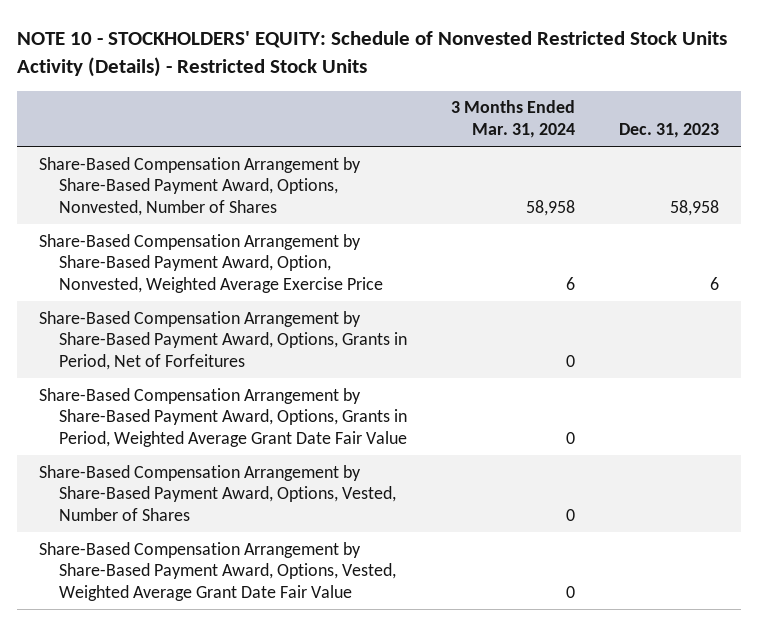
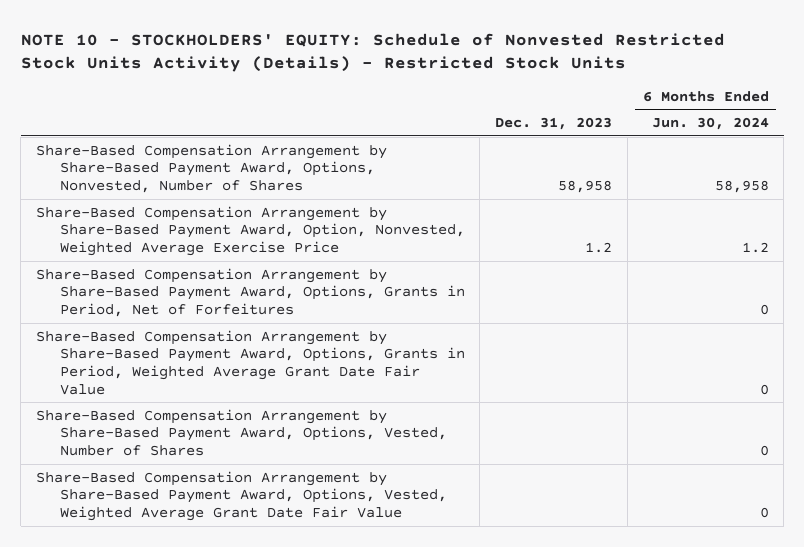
- | 3 Months Ended Mar. 31, 2024 | Dec. 31, 2023
+ | Dec. 31, 2023 | 6 Months Ended Jun. 30, 2024
- Share-Based Compensation Arrangement by Share-Based Payment Award, Option, Nonvested, Weighted Average Exercise Price | 6 | 6
+ Share-Based Compensation Arrangement by Share-Based Payment Award, Option, Nonvested, Weighted Average Exercise Price | 1.2 | 1.2

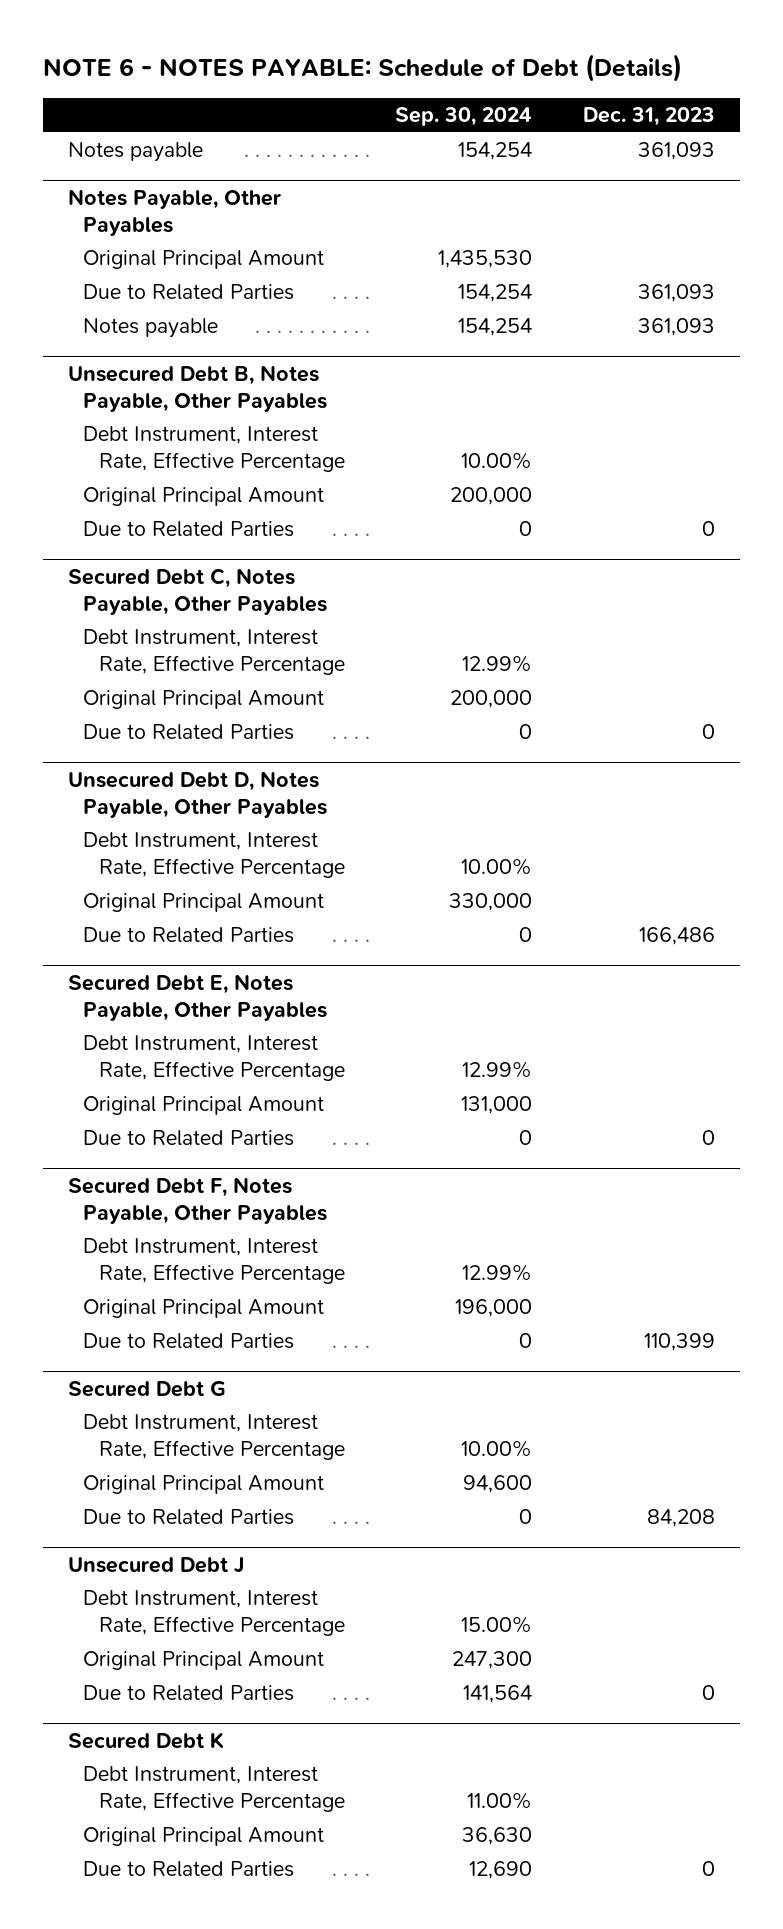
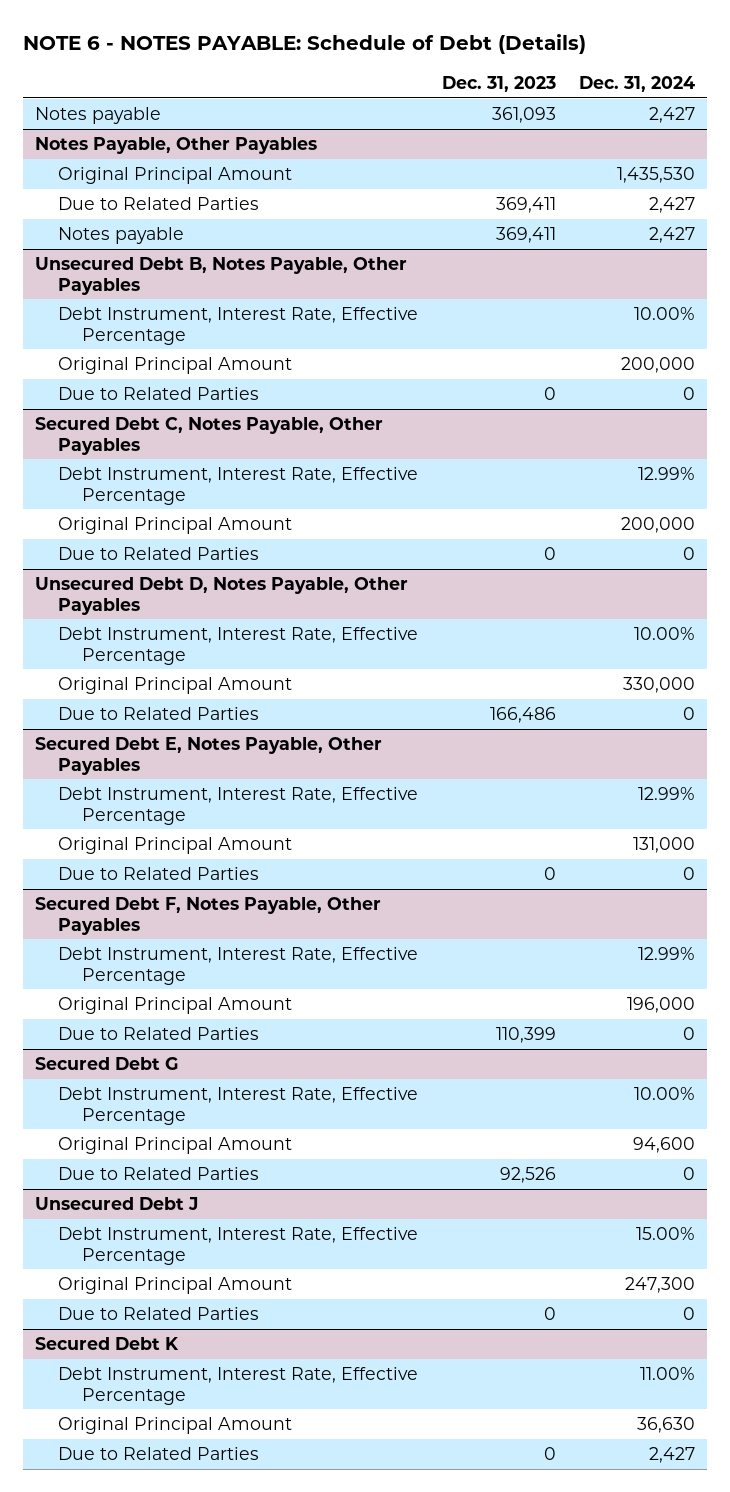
- | Sep. 30, 2024 | Dec. 31, 2023
+ | Dec. 31, 2023 | Dec. 31, 2024
@ Notes Payable, Other Payables
- Due to Related Parties | 154,254 | 361,093
- Notes payable | 154,254 | 361,093
+ Due to Related Parties | 369,411 | 2,427
+ Notes payable | 369,411 | 2,427
@ Secured Debt G
- Due to Related Parties | 0 | 84,208
+ Due to Related Parties | 92,526 | 0

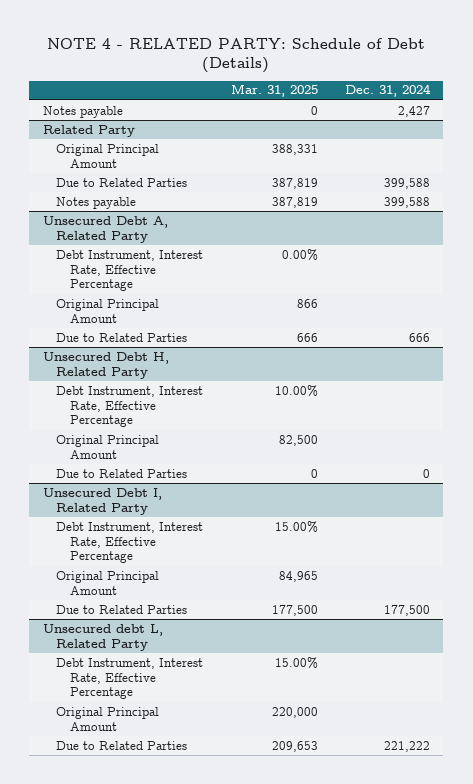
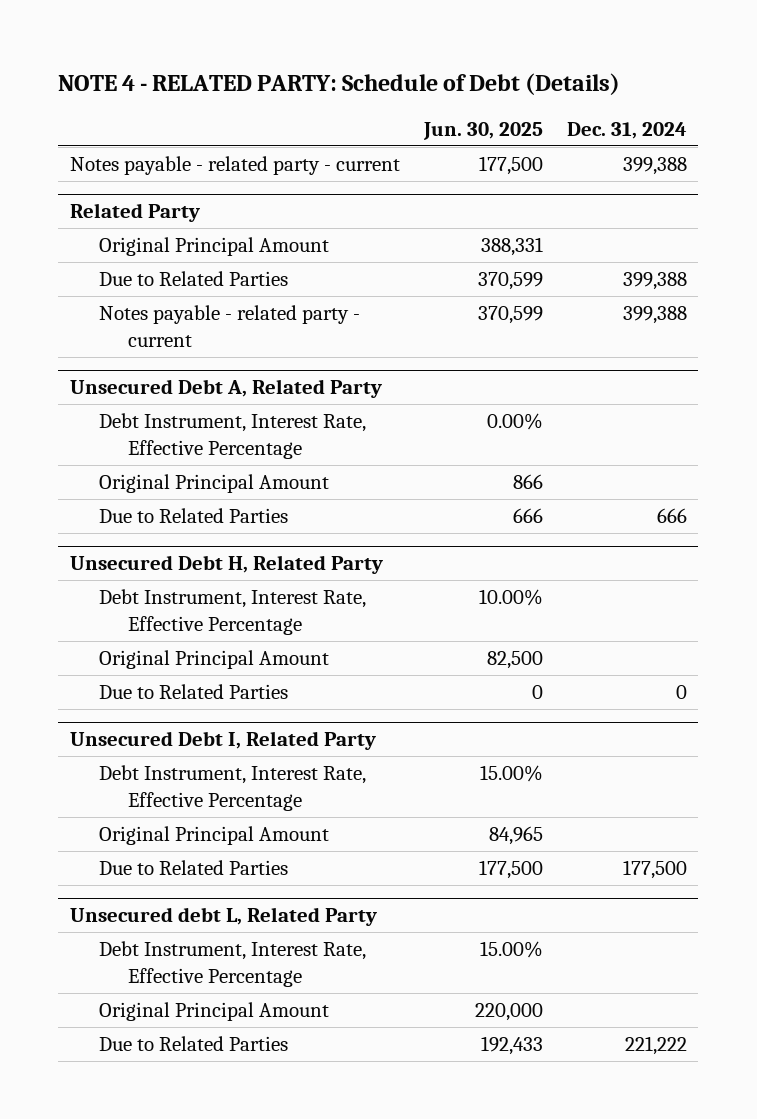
- | Mar. 31, 2025 | Dec. 31, 2024
+ | Jun. 30, 2025 | Dec. 31, 2024
- Notes payable | 0 | 2,427
+ Notes payable - related party - current | 177,500 | 399,388
@ Related Party
- Due to Related Parties | 387,819 | 399,588
- Notes payable | 387,819 | 399,588
+ Due to Related Parties | 370,599 | 399,388
+ Notes payable - related party - current | 370,599 | 399,388

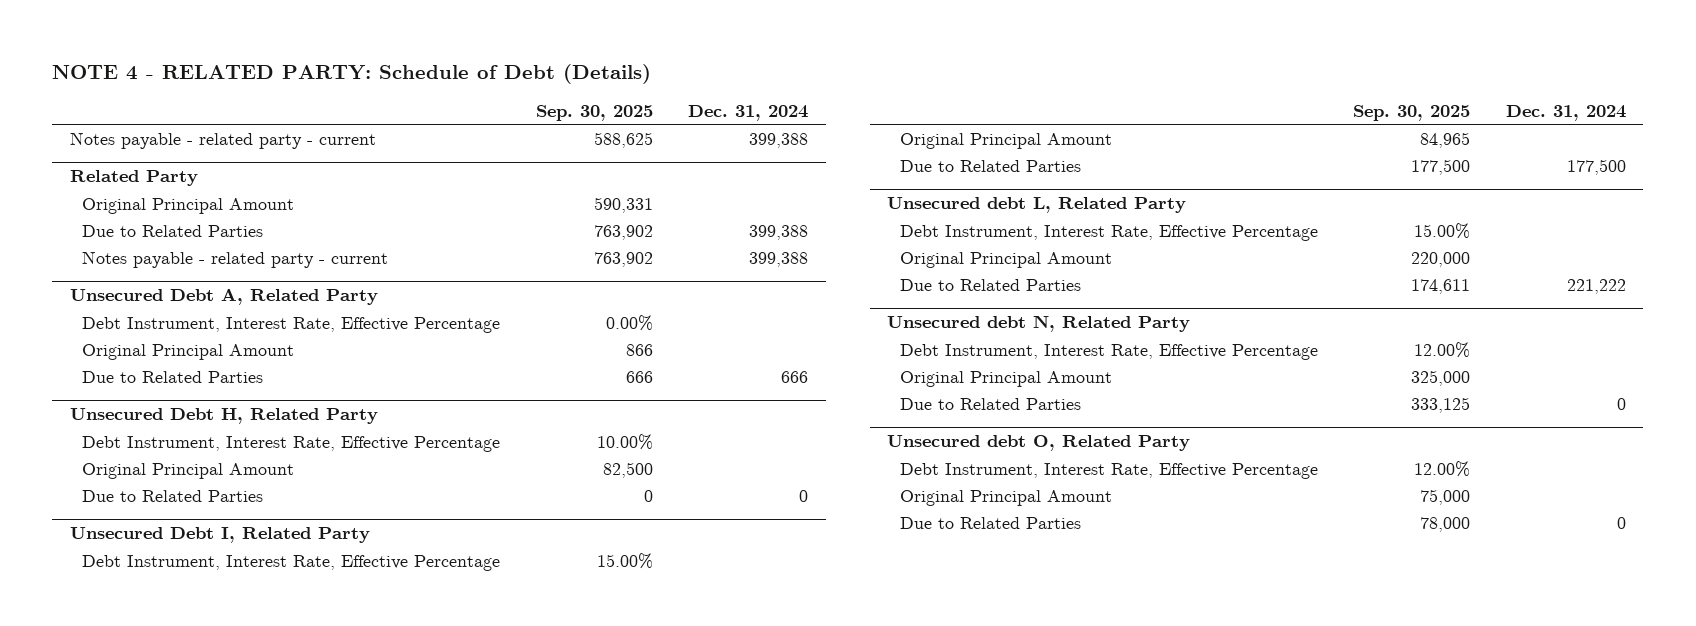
- | Jun. 30, 2025 | Dec. 31, 2024
+ | Sep. 30, 2025 | Dec. 31, 2024
+ Unsecured debt N, Related Party
+ Debt Instrument, Interest Rate, Effective Percentage | 12.00% |
+ Original Principal Amount | 325,000 |
+ Due to Related Parties | 333,125 | 0
+ Unsecured debt O, Related Party
+ Debt Instrument, Interest Rate, Effective Percentage | 12.00% |
+ Original Principal Amount | 75,000 |
+ Due to Related Parties | 78,000 | 0

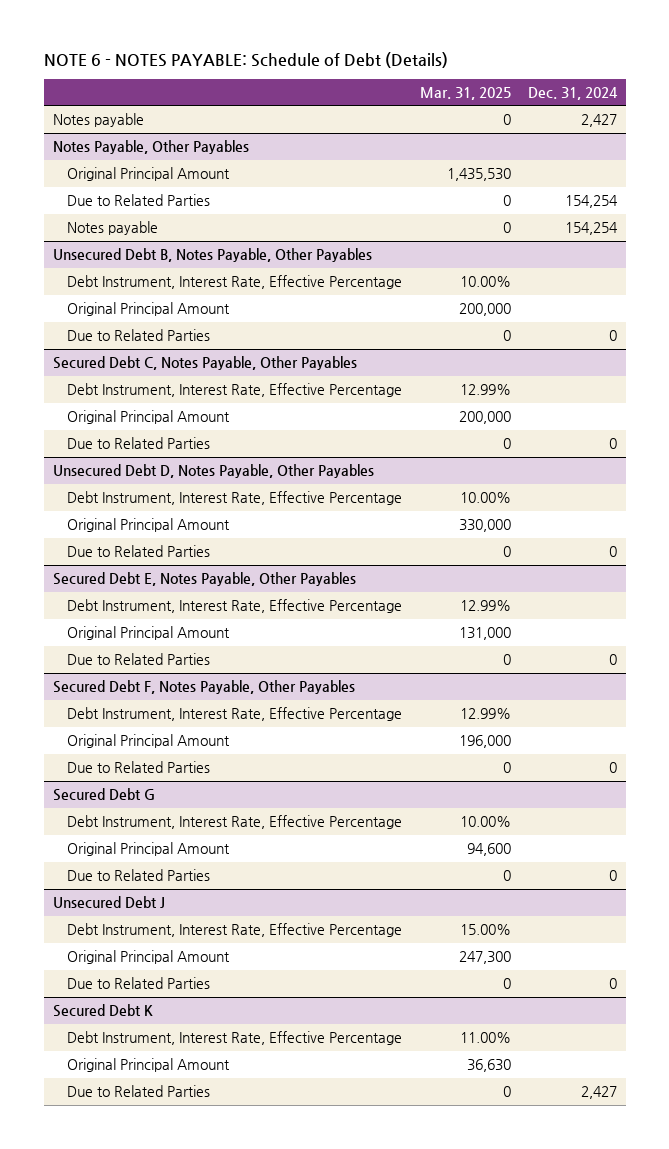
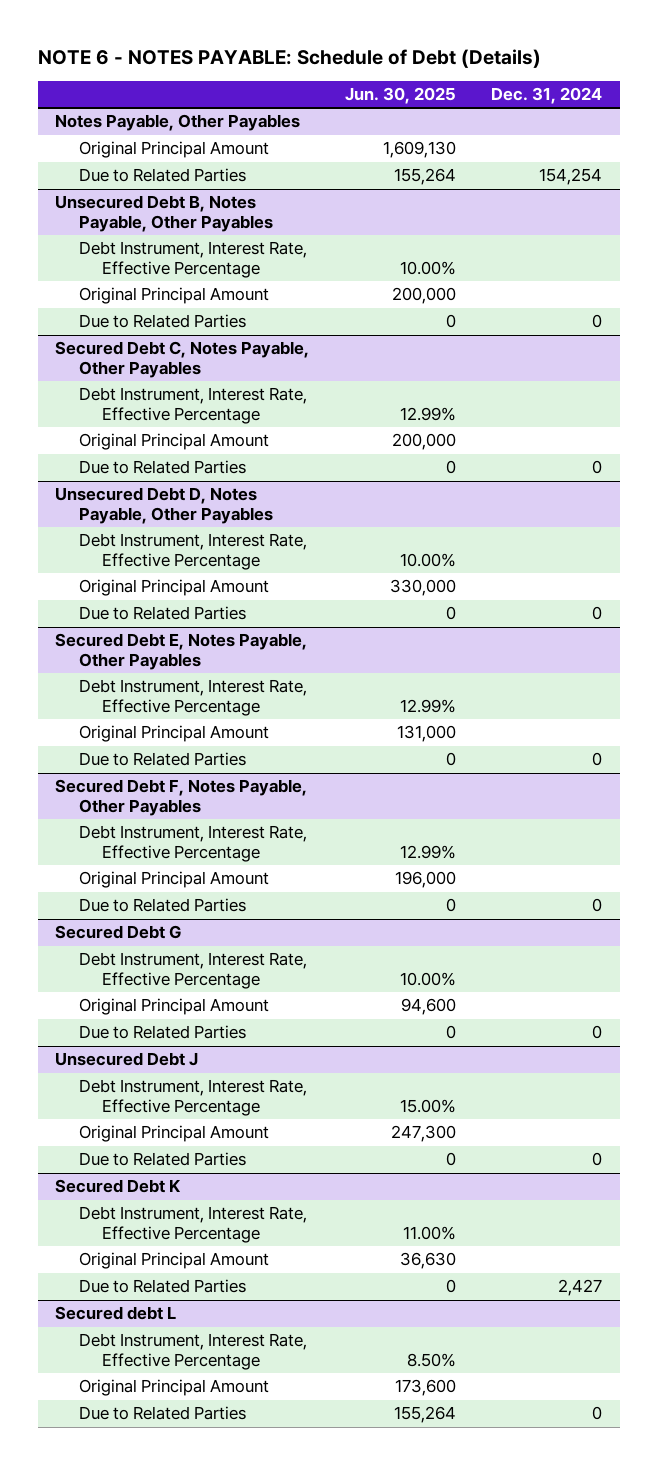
- | Mar. 31, 2025 | Dec. 31, 2024
+ | Jun. 30, 2025 | Dec. 31, 2024
- Notes payable | 0 | 2,427
@ Notes Payable, Other Payables
- Notes payable | 0 | 154,254
+ Secured debt L
+ Debt Instrument, Interest Rate, Effective Percentage | 8.50% |
+ Original Principal Amount | 173,600 |
+ Due to Related Parties | 155,264 | 0

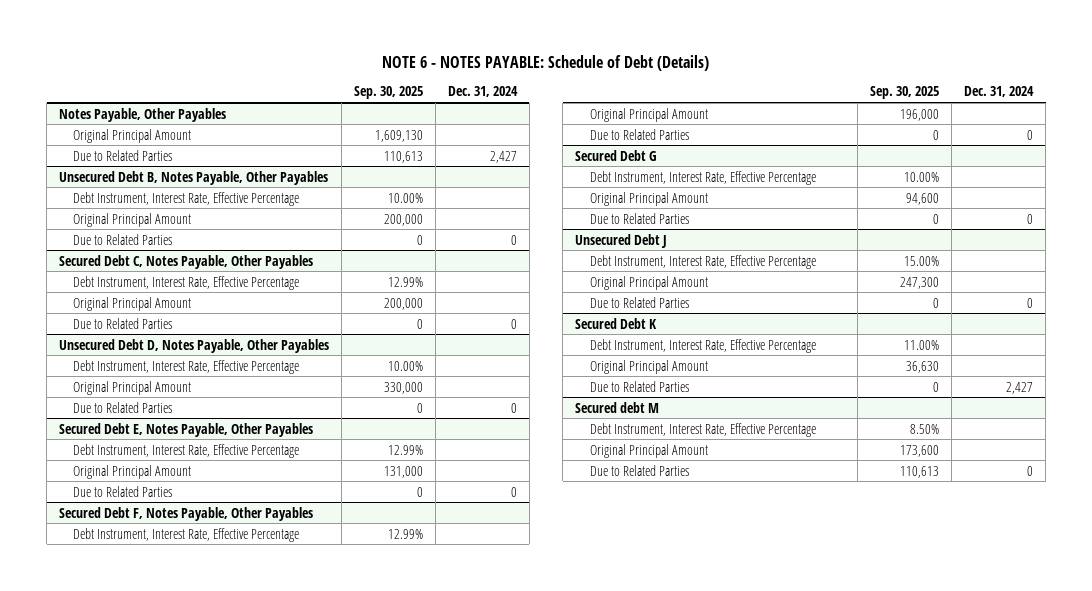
- | Jun. 30, 2025 | Dec. 31, 2024
+ | Sep. 30, 2025 | Dec. 31, 2024
@ Notes Payable, Other Payables
- Due to Related Parties | 155,264 | 154,254
+ Due to Related Parties | 110,613 | 2,427
- Secured debt L
- Debt Instrument, Interest Rate, Effective Percentage | 8.50% |
- Original Principal Amount | 173,600 |
- Due to Related Parties | 155,264 | 0
+ Secured debt M
+ Debt Instrument, Interest Rate, Effective Percentage | 8.50% |
+ Original Principal Amount | 173,600 |
+ Due to Related Parties | 110,613 | 0

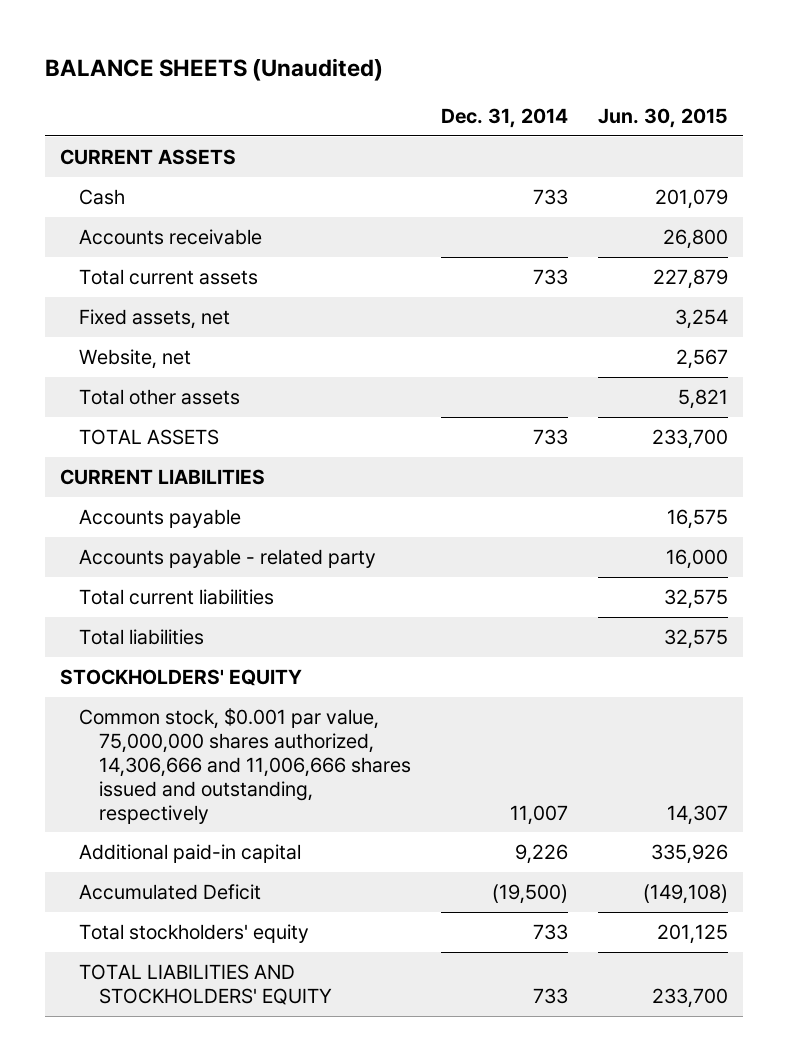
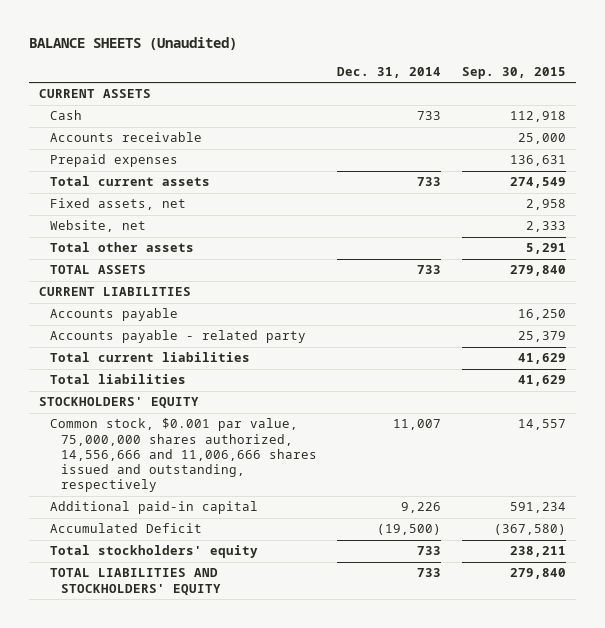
- | Dec. 31, 2014 | Jun. 30, 2015
+ | Dec. 31, 2014 | Sep. 30, 2015
+ Prepaid expenses | | 136,631
- Common stock, $0.001 par value, 75,000,000 shares authorized, 14,306,666 and 11,006,666 shares issued and outstanding, respectively | 11,007 | 14,307
+ Common stock, $0.001 par value, 75,000,000 shares authorized, 14,556,666 and 11,006,666 shares issued and outstanding, respectively | 11,007 | 14,557

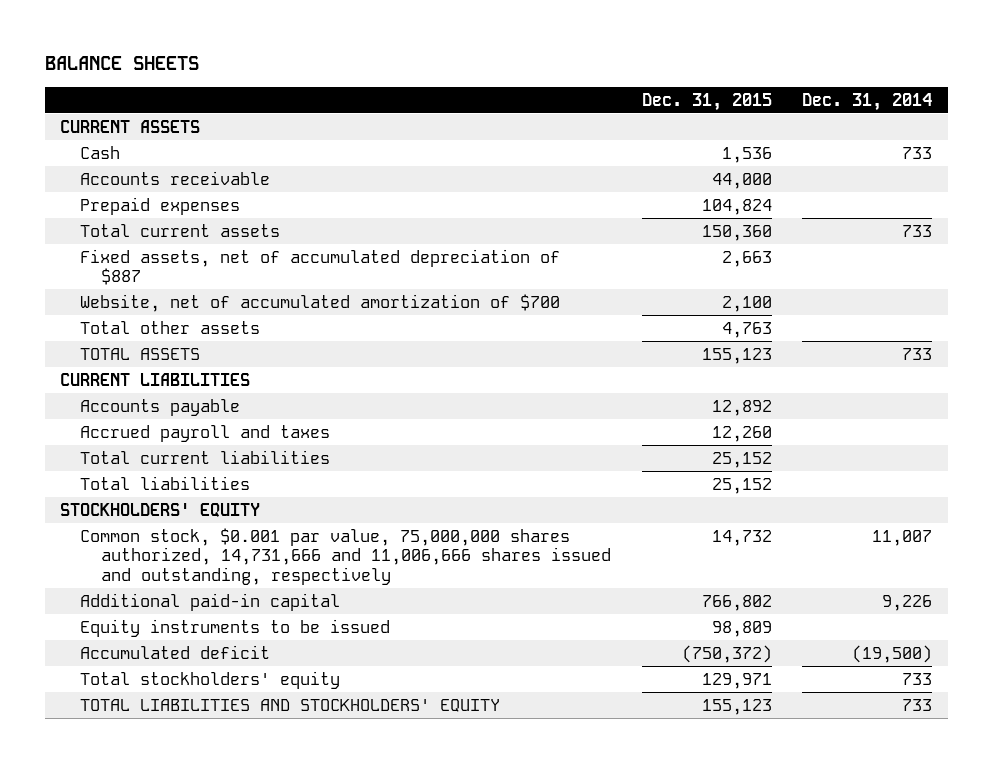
- BALANCE SHEETS (Unaudited)
+ BALANCE SHEETS
- | Dec. 31, 2014 | Sep. 30, 2015
+ | Dec. 31, 2015 | Dec. 31, 2014
- Fixed assets, net | | 2,958
- Website, net | | 2,333
+ Fixed assets, net of accumulated depreciation of $887 | 2,663 |
+ Website, net of accumulated amortization of $700 | 2,100 |
- Accounts payable - related party | | 25,379
+ Accrued payroll and taxes | 12,260 |
- Common stock, $0.001 par value, 75,000,000 shares authorized, 14,556,666 and 11,006,666 shares issued and outstanding, respectively | 11,007 | 14,557
+ Common stock, $0.001 par value, 75,000,000 shares authorized, 14,731,666 and 11,006,666 shares issued and outstanding, respectively | 14,732 | 11,007
- Accumulated Deficit | (19,500) | (367,580)
+ Equity instruments to be issued | 98,809 |
+ Accumulated deficit | (750,372) | (19,500)

